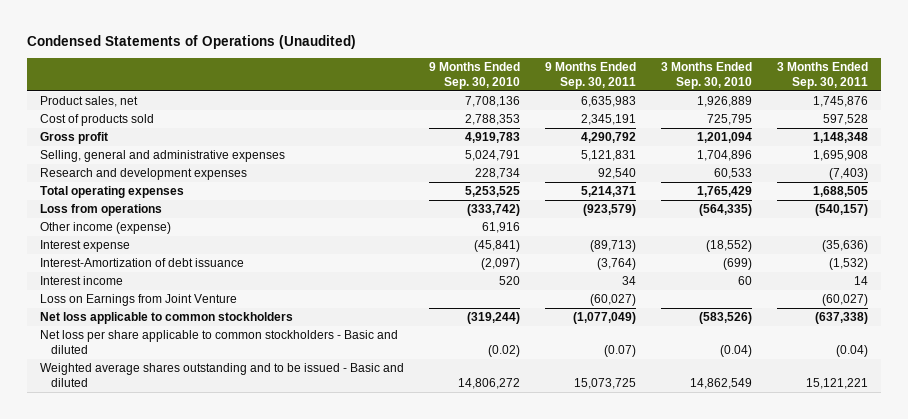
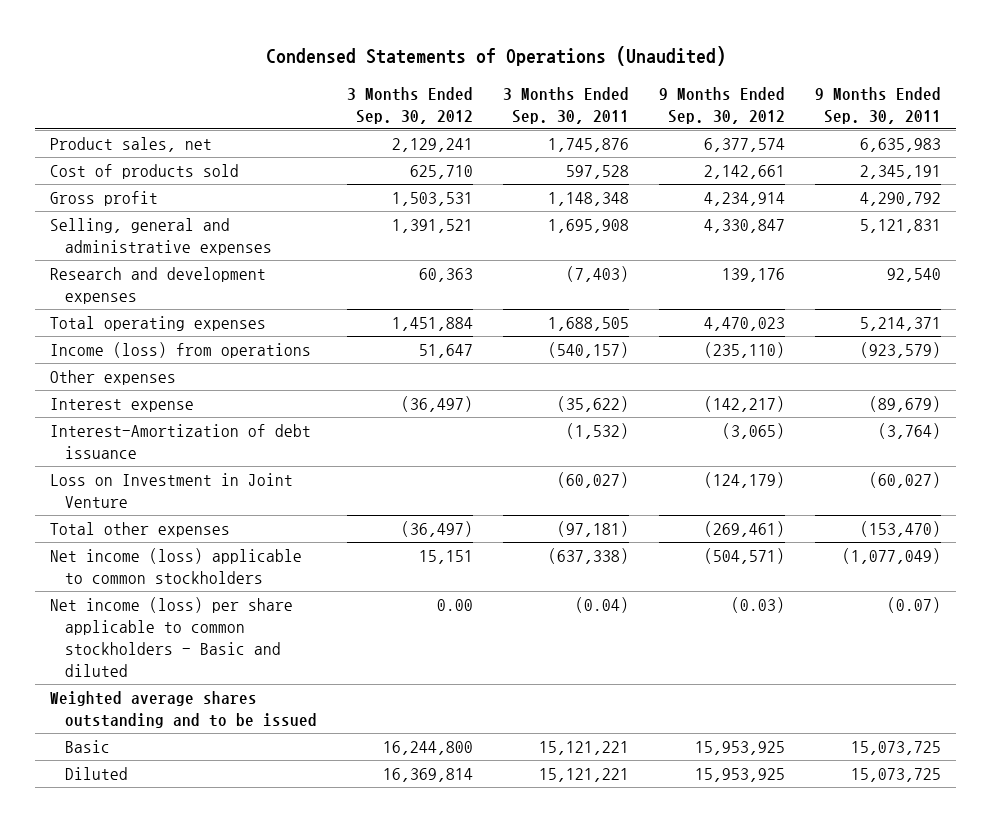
- | 9 Months Ended Sep. 30, 2010 | 9 Months Ended Sep. 30, 2011 | 3 Months Ended Sep. 30, 2010 | 3 Months Ended Sep. 30, 2011
+ | 3 Months Ended Sep. 30, 2012 | 3 Months Ended Sep. 30, 2011 | 9 Months Ended Sep. 30, 2012 | 9 Months Ended Sep. 30, 2011
- Loss from operations | (333,742) | (923,579) | (564,335) | (540,157)
- Other income (expense) | 61,916 | | |
- Interest expense | (45,841) | (89,713) | (18,552) | (35,636)
+ Income (loss) from operations | 51,647 | (540,157) | (235,110) | (923,579)
+ Other expenses
+ Interest expense | (36,497) | (35,622) | (142,217) | (89,679)
- Interest income | 520 | 34 | 60 | 14
- Loss on Earnings from Joint Venture | | (60,027) | | (60,027)
- Net loss applicable to common stockholders | (319,244) | (1,077,049) | (583,526) | (637,338)
- Net loss per share applicable to common stockholders - Basic and diluted | (0.02) | (0.07) | (0.04) | (0.04)
- Weighted average shares outstanding and to be issued - Basic and diluted | 14,806,272 | 15,073,725 | 14,862,549 | 15,121,221
+ Loss on Investment in Joint Venture | | (60,027) | (124,179) | (60,027)
+ Total other expenses | (36,497) | (97,181) | (269,461) | (153,470)
+ Net income (loss) applicable to common stockholders | 15,151 | (637,338) | (504,571) | (1,077,049)
+ Net income (loss) per share applicable to common stockholders - Basic and diluted | 0.00 | (0.04) | (0.03) | (0.07)
+ Weighted average shares outstanding and to be issued
+ Basic | 16,244,800 | 15,121,221 | 15,953,925 | 15,073,725
+ Diluted | 16,369,814 | 15,121,221 | 15,953,925 | 15,073,725

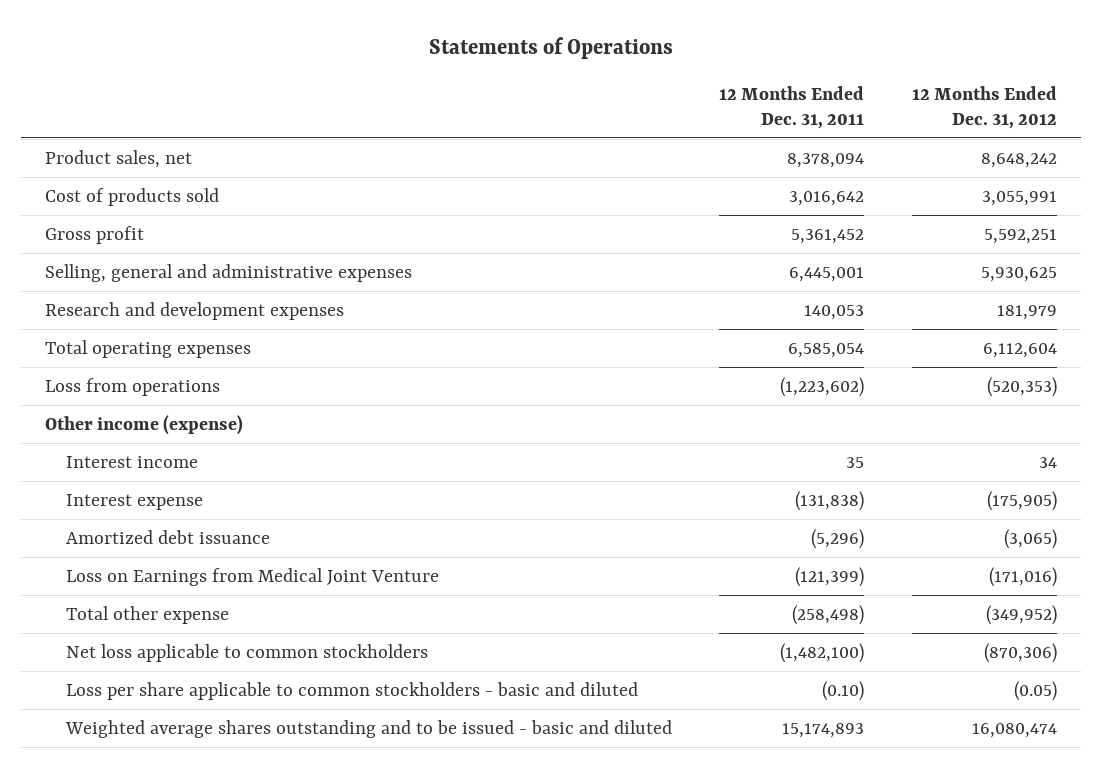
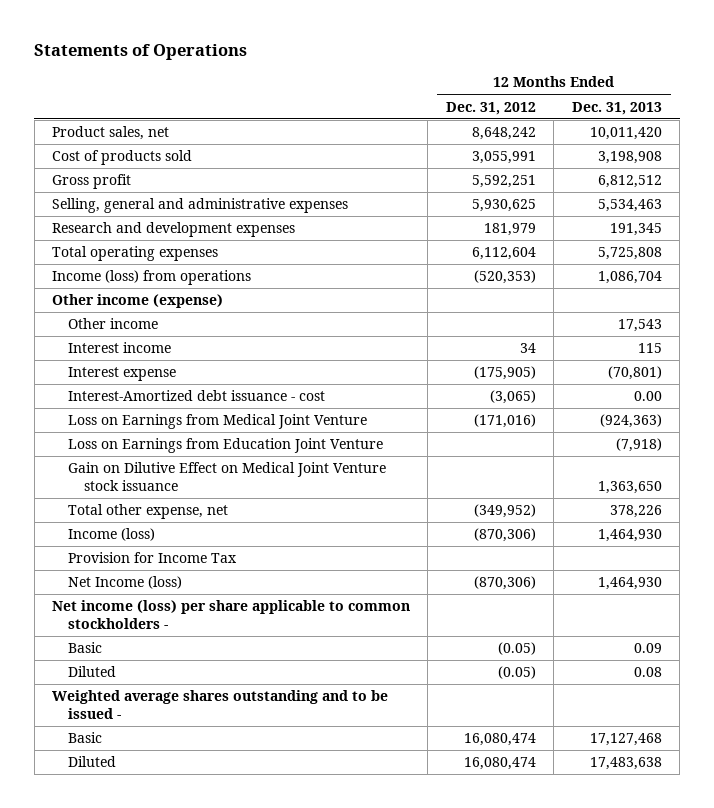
- | 12 Months Ended Dec. 31, 2011 | 12 Months Ended Dec. 31, 2012
+ | 12 Months Ended Dec. 31, 2012 | 12 Months Ended Dec. 31, 2013
- Loss from operations | (1,223,602) | (520,353)
+ Income (loss) from operations | (520,353) | 1,086,704
+ Other income | | 17,543
- Amortized debt issuance | (5,296) | (3,065)
+ Interest-Amortized debt issuance - cost | (3,065) | 0.00
- Total other expense | (258,498) | (349,952)
- Net loss applicable to common stockholders | (1,482,100) | (870,306)
- Loss per share applicable to common stockholders - basic and diluted | (0.10) | (0.05)
- Weighted average shares outstanding and to be issued - basic and diluted | 15,174,893 | 16,080,474
+ Loss on Earnings from Education Joint Venture | | (7,918)
+ Gain on Dilutive Effect on Medical Joint Venture stock issuance | | 1,363,650
+ Total other expense, net | (349,952) | 378,226
+ Income (loss) | (870,306) | 1,464,930
+ Provision for Income Tax
+ Net Income (loss) | (870,306) | 1,464,930
+ Net income (loss) per share applicable to common stockholders -
+ Basic | (0.05) | 0.09
+ Diluted | (0.05) | 0.08
+ Weighted average shares outstanding and to be issued -
+ Basic | 16,080,474 | 17,127,468
+ Diluted | 16,080,474 | 17,483,638

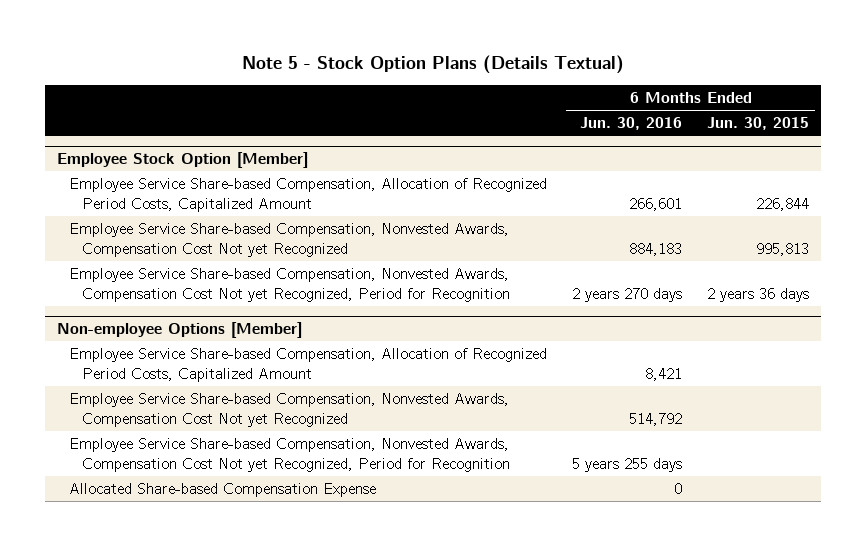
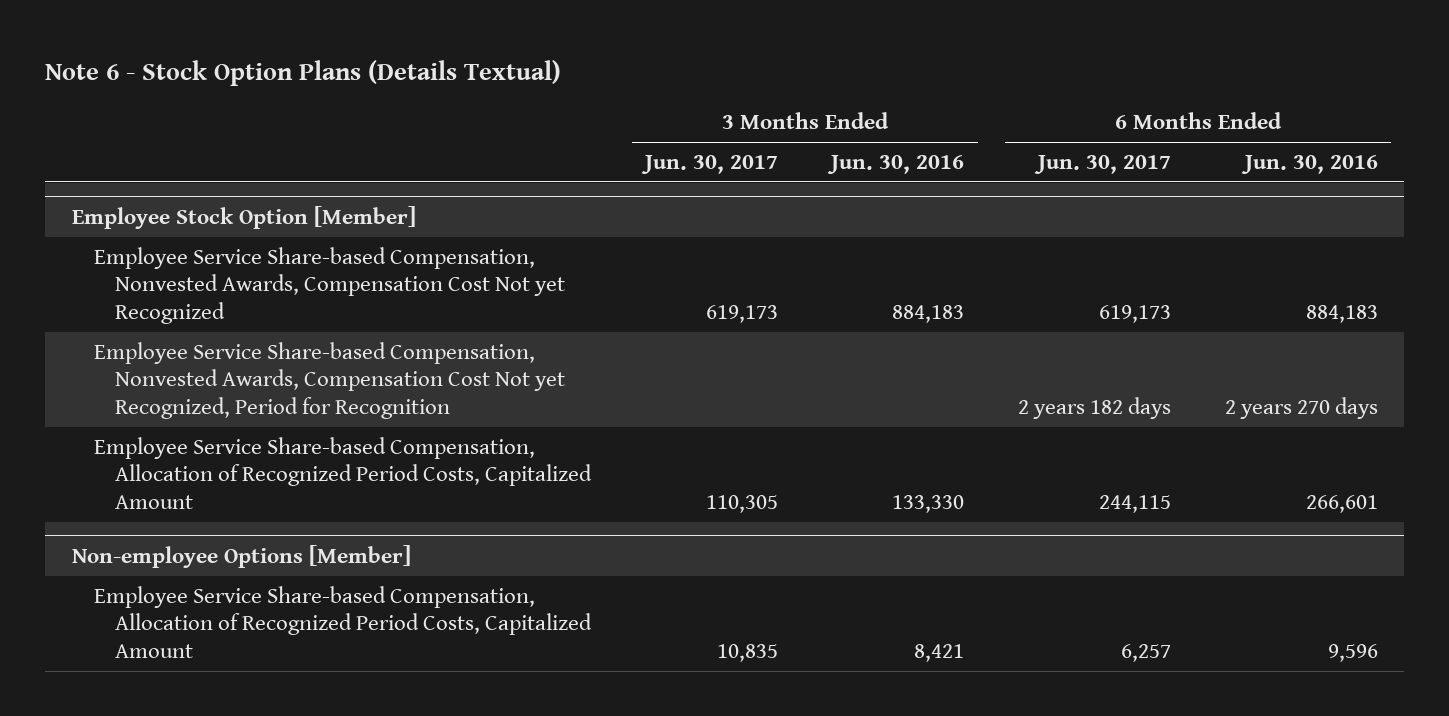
- Note 5 - Stock Option Plans (Details Textual)
+ Note 6 - Stock Option Plans (Details Textual)
- | 6 Months Ended Jun. 30, 2016 | 6 Months Ended Jun. 30, 2015
+ | 3 Months Ended Jun. 30, 2017 | 3 Months Ended Jun. 30, 2016 | 6 Months Ended Jun. 30, 2017 | 6 Months Ended Jun. 30, 2016
@ Employee Stock Option [Member]
moved down: Employee Service Share-based Compensation, Allocation of Recognized Period Costs, Capitalized Amount | 110,305 | 133,330 | 244,115 | 266,601
@ Non-employee Options [Member]
- Employee Service Share-based Compensation, Allocation of Recognized Period Costs, Capitalized Amount | 8,421 |
- Employee Service Share-based Compensation, Nonvested Awards, Compensation Cost Not yet Recognized | 514,792 |
- Employee Service Share-based Compensation, Nonvested Awards, Compensation Cost Not yet Recognized, Period for Recognition | 5 years 255 days |
- Allocated Share-based Compensation Expense | 0 |
+ Employee Service Share-based Compensation, Allocation of Recognized Period Costs, Capitalized Amount | 10,835 | 8,421 | 6,257 | 9,596

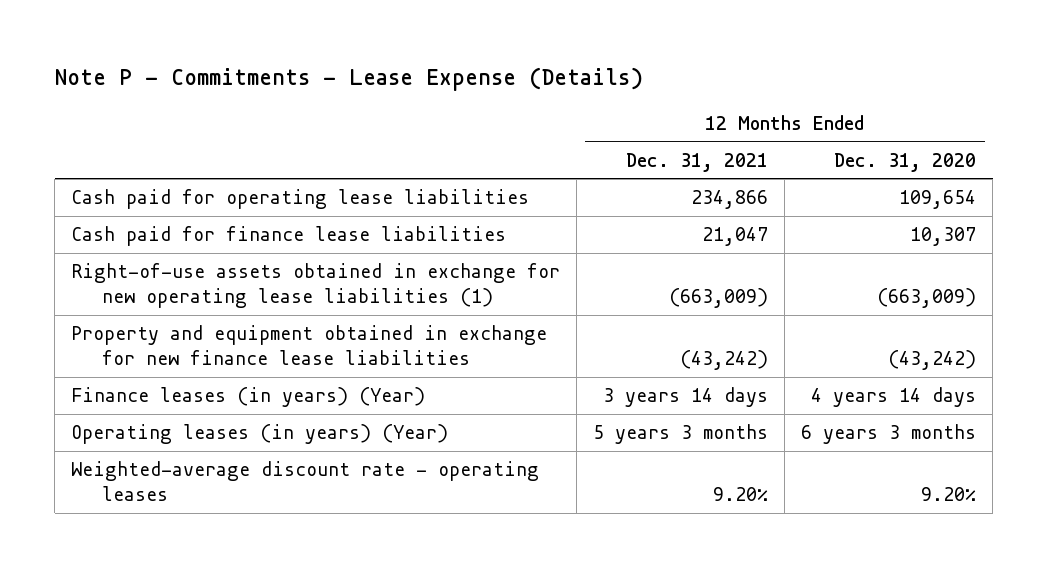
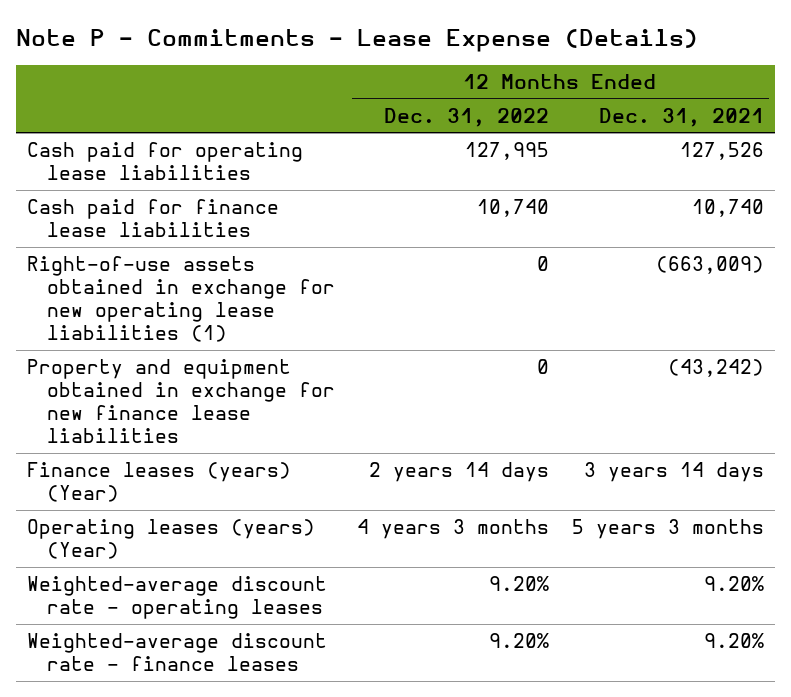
- | 12 Months Ended Dec. 31, 2021 | 12 Months Ended Dec. 31, 2020
+ | 12 Months Ended Dec. 31, 2022 | 12 Months Ended Dec. 31, 2021
- Cash paid for operating lease liabilities | 234,866 | 109,654
- Cash paid for finance lease liabilities | 21,047 | 10,307
+ Cash paid for operating lease liabilities | 127,995 | 127,526
+ Cash paid for finance lease liabilities | 10,740 | 10,740
- Finance leases (in years) (Year) | 3 years 14 days | 4 years 14 days
- Operating leases (in years) (Year) | 5 years 3 months | 6 years 3 months
+ Finance leases (years) (Year) | 2 years 14 days | 3 years 14 days
+ Operating leases (years) (Year) | 4 years 3 months | 5 years 3 months
+ Weighted-average discount rate - finance leases | 9.20% | 9.20%

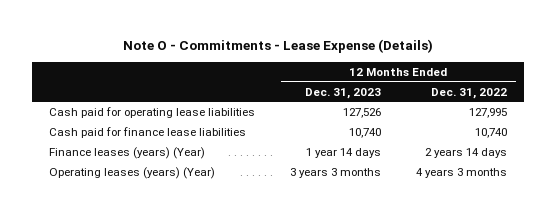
- Note P - Commitments - Lease Expense (Details)
+ Note O - Commitments - Lease Expense (Details)
- | 12 Months Ended Dec. 31, 2022 | 12 Months Ended Dec. 31, 2021
+ | 12 Months Ended Dec. 31, 2023 | 12 Months Ended Dec. 31, 2022
- Right-of-use assets obtained in exchange for new operating lease liabilities (1) | 0 | (663,009)
- Property and equipment obtained in exchange for new finance lease liabilities | 0 | (43,242)
- Weighted-average discount rate - operating leases | 9.20% | 9.20%
- Weighted-average discount rate - finance leases | 9.20% | 9.20%

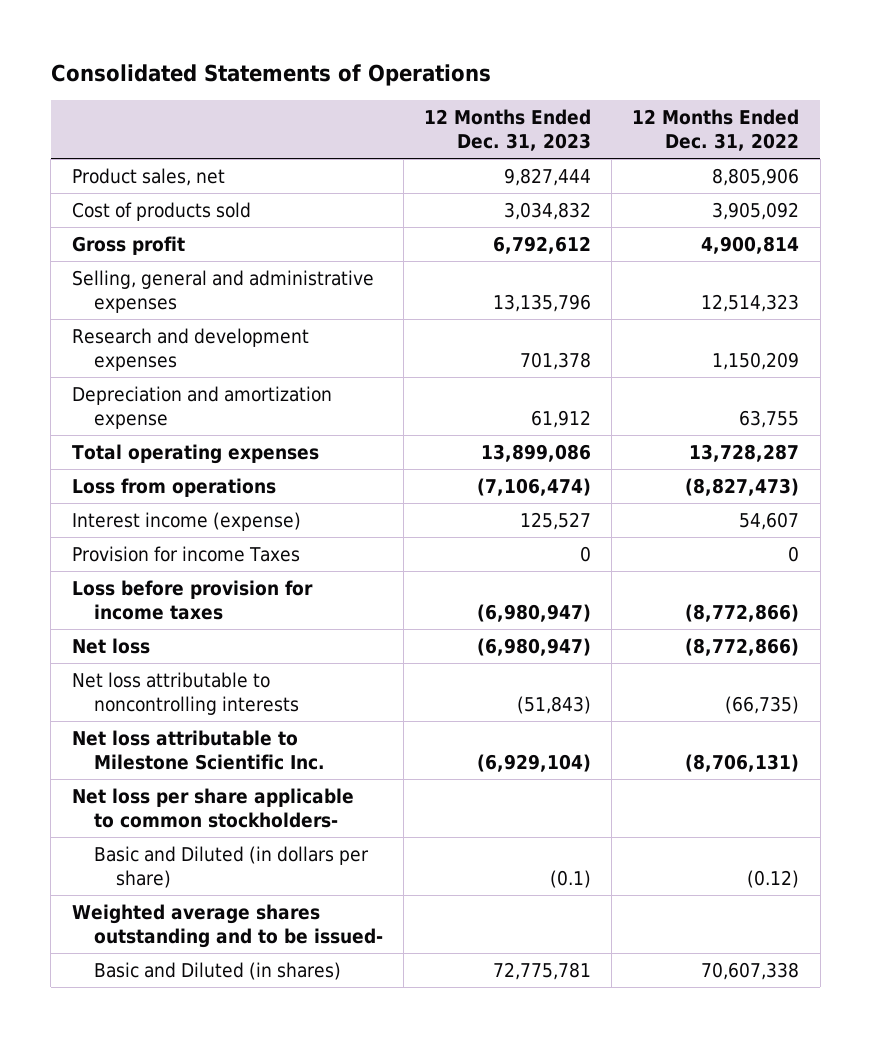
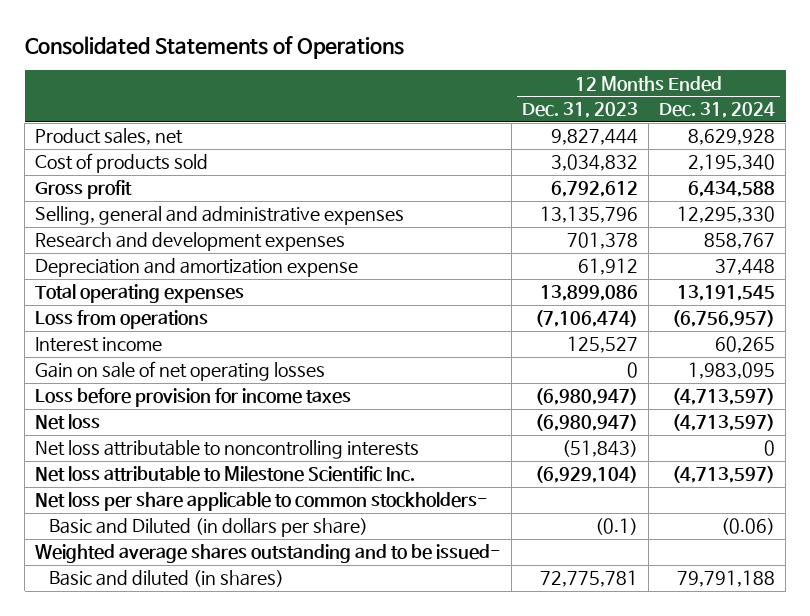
- | 12 Months Ended Dec. 31, 2023 | 12 Months Ended Dec. 31, 2022
+ | 12 Months Ended Dec. 31, 2023 | 12 Months Ended Dec. 31, 2024
- Interest income (expense) | 125,527 | 54,607
- Provision for income Taxes | 0 | 0
+ Interest income | 125,527 | 60,265
+ Gain on sale of net operating losses | 0 | 1,983,095
- Basic and Diluted (in shares) | 72,775,781 | 70,607,338
+ Basic and diluted (in shares) | 72,775,781 | 79,791,188

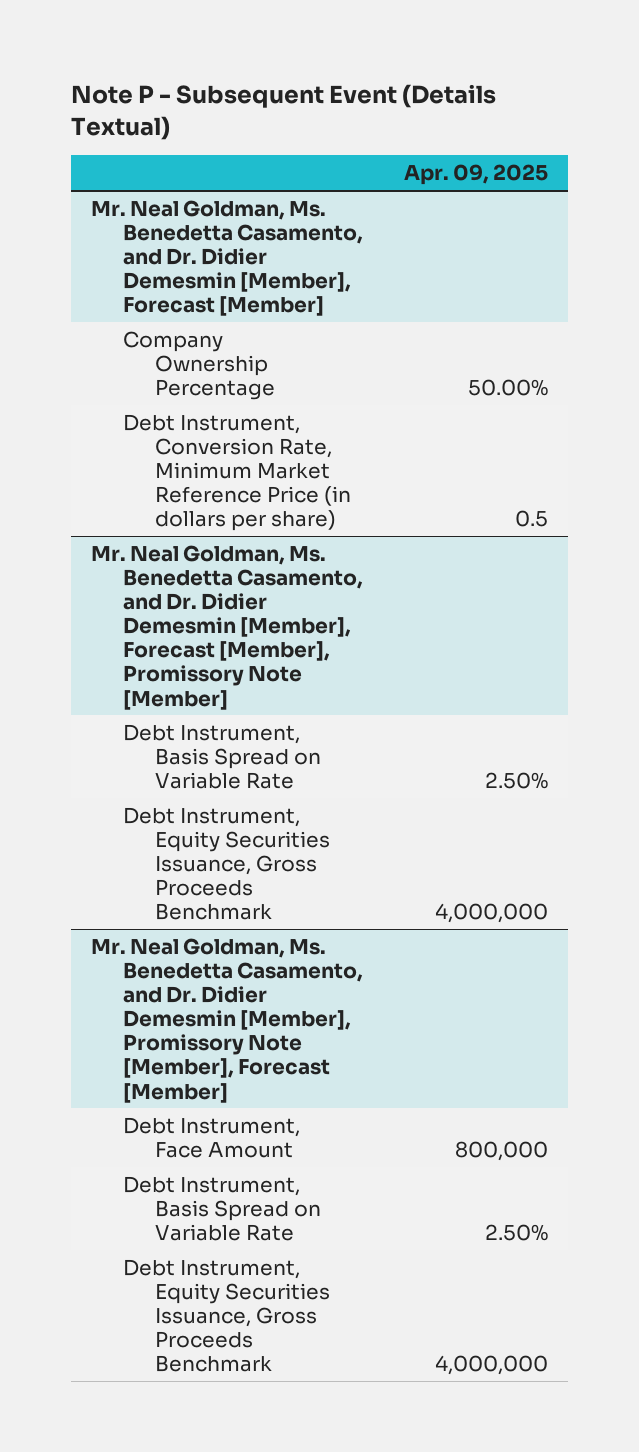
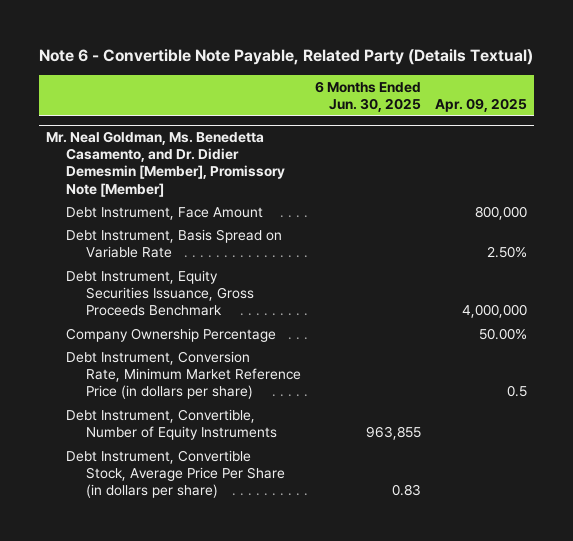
- Note P - Subsequent Event (Details Textual)
+ Note 6 - Convertible Note Payable, Related Party (Details Textual)
- | Apr. 09, 2025
+ | 6 Months Ended Jun. 30, 2025 | Apr. 09, 2025
- Mr. Neal Goldman, Ms. Benedetta Casamento, and Dr. Didier Demesmin [Member], Forecast [Member]
- Company Ownership Percentage | 50.00%
- Debt Instrument, Conversion Rate, Minimum Market Reference Price (in dollars per share) | 0.5
- Mr. Neal Goldman, Ms. Benedetta Casamento, and Dr. Didier Demesmin [Member], Forecast [Member], Promissory Note [Member]
- Debt Instrument, Basis Spread on Variable Rate | 2.50%
- Debt Instrument, Equity Securities Issuance, Gross Proceeds Benchmark | 4,000,000
- Mr. Neal Goldman, Ms. Benedetta Casamento, and Dr. Didier Demesmin [Member], Promissory Note [Member], Forecast [Member]
+ Mr. Neal Goldman, Ms. Benedetta Casamento, and Dr. Didier Demesmin [Member], Promissory Note [Member]
+ Company Ownership Percentage | | 50.00%
+ Debt Instrument, Conversion Rate, Minimum Market Reference Price (in dollars per share) | | 0.5
+ Debt Instrument, Convertible, Number of Equity Instruments | 963,855 |
+ Debt Instrument, Convertible Stock, Average Price Per Share (in dollars per share) | 0.83 |

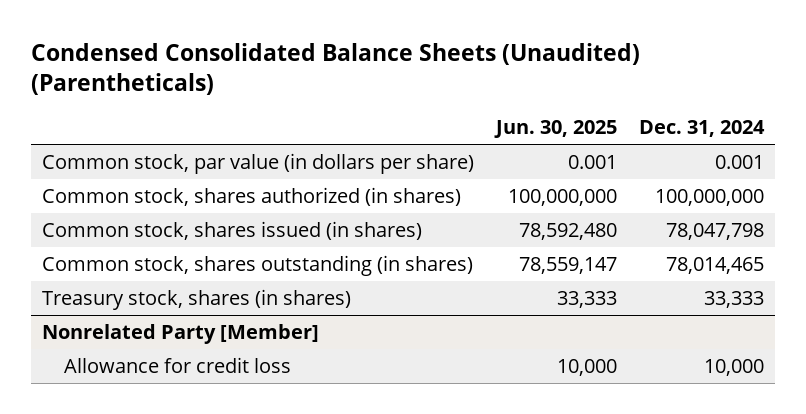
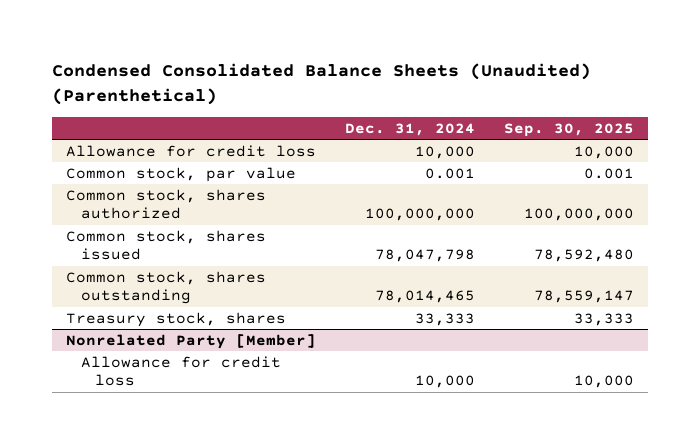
- Condensed Consolidated Balance Sheets (Unaudited) (Parentheticals)
+ Condensed Consolidated Balance Sheets (Unaudited) (Parenthetical)
- | Jun. 30, 2025 | Dec. 31, 2024
+ | Dec. 31, 2024 | Sep. 30, 2025
- Common stock, par value (in dollars per share) | 0.001 | 0.001
- Common stock, shares authorized (in shares) | 100,000,000 | 100,000,000
- Common stock, shares issued (in shares) | 78,592,480 | 78,047,798
- Common stock, shares outstanding (in shares) | 78,559,147 | 78,014,465
- Treasury stock, shares (in shares) | 33,333 | 33,333
+ Allowance for credit loss | 10,000 | 10,000
+ Common stock, par value | 0.001 | 0.001
+ Common stock, shares authorized | 100,000,000 | 100,000,000
+ Common stock, shares issued | 78,047,798 | 78,592,480
+ Common stock, shares outstanding | 78,014,465 | 78,559,147
+ Treasury stock, shares | 33,333 | 33,333

